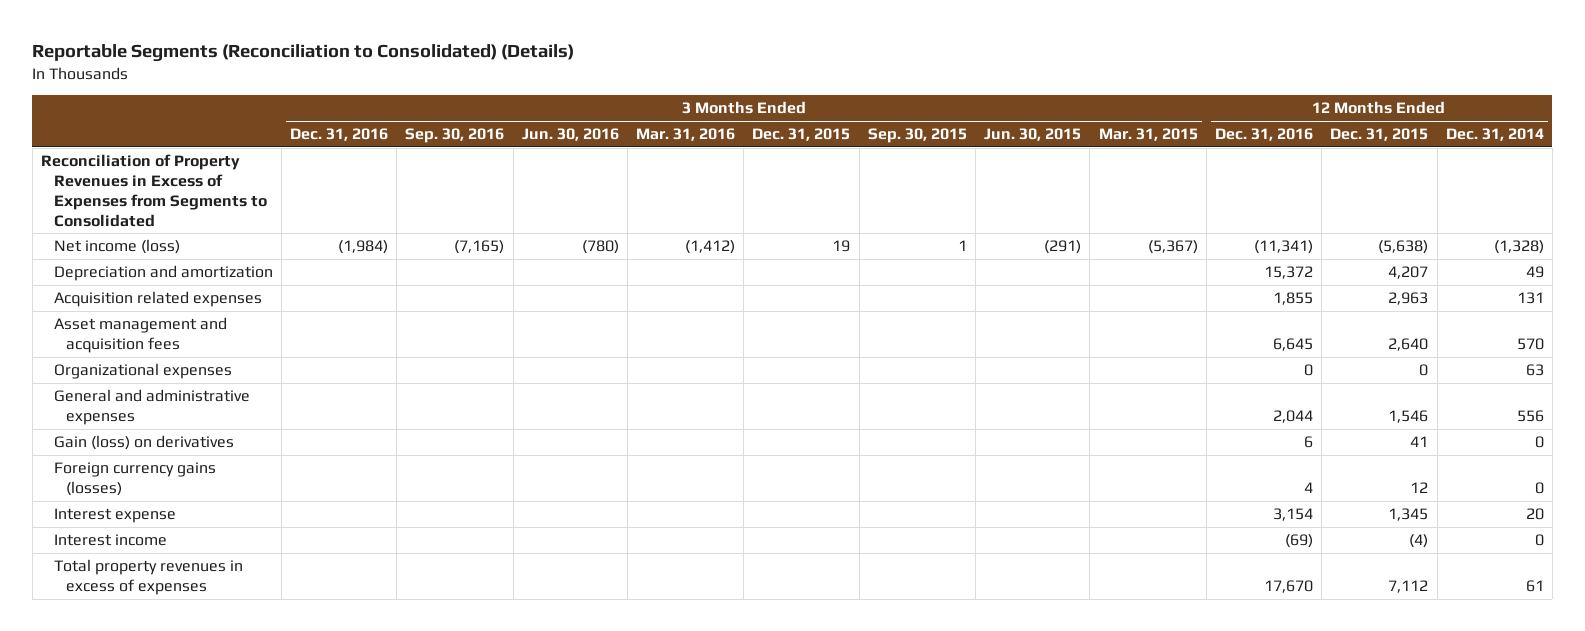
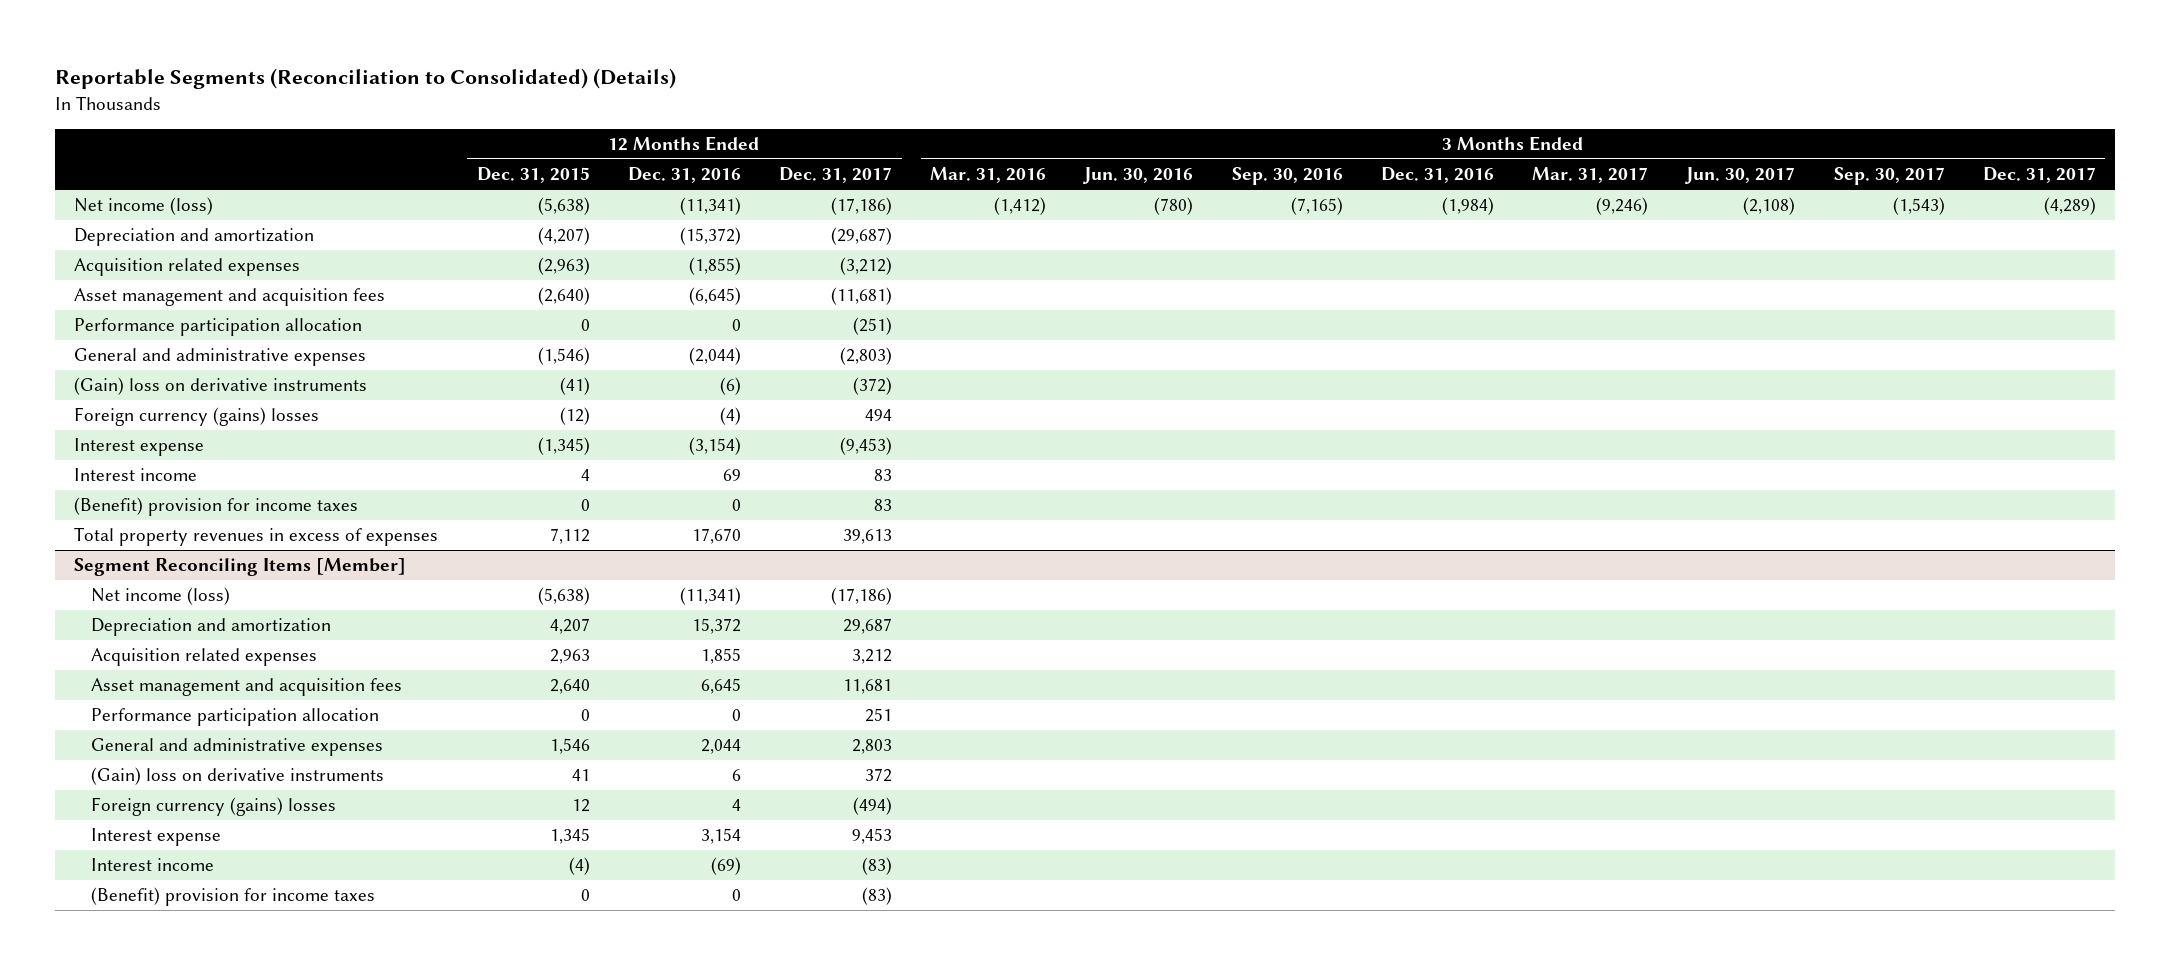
- | 3 Months Ended Dec. 31, 2016 | 3 Months Ended Sep. 30, 2016 | 3 Months Ended Jun. 30, 2016 | 3 Months Ended Mar. 31, 2016 | 3 Months Ended Dec. 31, 2015 | 3 Months Ended Sep. 30, 2015 | 3 Months Ended Jun. 30, 2015 | 3 Months Ended Mar. 31, 2015 | 12 Months Ended Dec. 31, 2016 | 12 Months Ended Dec. 31, 2015 | 12 Months Ended Dec. 31, 2014
+ | 12 Months Ended Dec. 31, 2015 | 12 Months Ended Dec. 31, 2016 | 12 Months Ended Dec. 31, 2017 | 3 Months Ended Mar. 31, 2016 | 3 Months Ended Jun. 30, 2016 | 3 Months Ended Sep. 30, 2016 | 3 Months Ended Dec. 31, 2016 | 3 Months Ended Mar. 31, 2017 | 3 Months Ended Jun. 30, 2017 | 3 Months Ended Sep. 30, 2017 | 3 Months Ended Dec. 31, 2017
- Reconciliation of Property Revenues in Excess of Expenses from Segments to Consolidated
+ Depreciation and amortization | (4,207) | (15,372) | (29,687) | | | | | | | |
+ Acquisition related expenses | (2,963) | (1,855) | (3,212) | | | | | | | |
+ Asset management and acquisition fees | (2,640) | (6,645) | (11,681) | | | | | | | |
+ Performance participation allocation | 0 | 0 | (251) | | | | | | | |
+ General and administrative expenses | (1,546) | (2,044) | (2,803) | | | | | | | |
+ (Gain) loss on derivative instruments | (41) | (6) | (372) | | | | | | | |
+ Foreign currency (gains) losses | (12) | (4) | 494 | | | | | | | |
+ Interest expense | (1,345) | (3,154) | (9,453) | | | | | | | |
+ Interest income | 4 | 69 | 83 | | | | | | | |
+ (Benefit) provision for income taxes | 0 | 0 | 83 | | | | | | | |
moved up: Total property revenues in excess of expenses | 7,112 | 17,670 | 39,613 | | | | | | | |
+ Segment Reconciling Items [Member]
+ Net income (loss) | (5,638) | (11,341) | (17,186) | | | | | | | |
- Organizational expenses | | | | | | | | | 0 | 0 | 63
+ Performance participation allocation | 0 | 0 | 251 | | | | | | | |
- Gain (loss) on derivatives | | | | | | | | | 6 | 41 | 0
- Foreign currency gains (losses) | | | | | | | | | 4 | 12 | 0
+ (Gain) loss on derivative instruments | 41 | 6 | 372 | | | | | | | |
+ Foreign currency (gains) losses | 12 | 4 | (494) | | | | | | | |
+ (Benefit) provision for income taxes | 0 | 0 | (83) | | | | | | | |

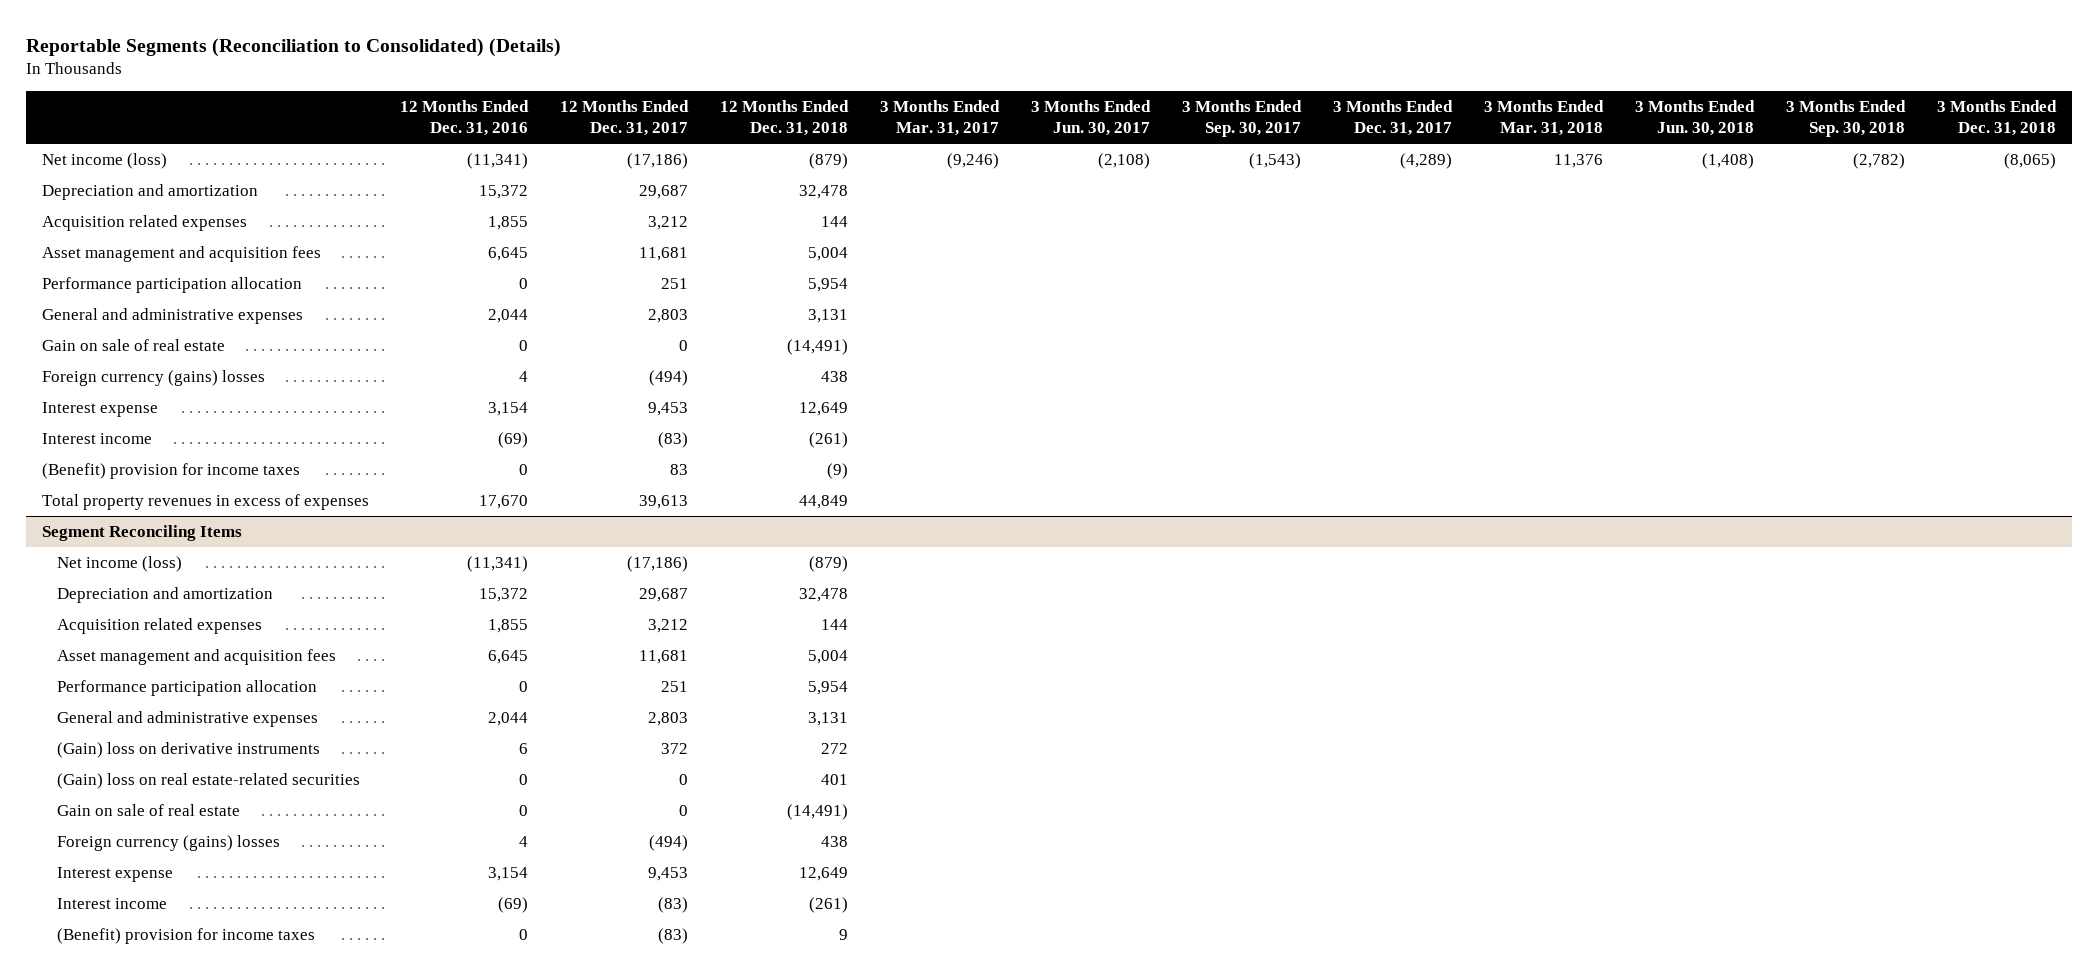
- | 12 Months Ended Dec. 31, 2015 | 12 Months Ended Dec. 31, 2016 | 12 Months Ended Dec. 31, 2017 | 3 Months Ended Mar. 31, 2016 | 3 Months Ended Jun. 30, 2016 | 3 Months Ended Sep. 30, 2016 | 3 Months Ended Dec. 31, 2016 | 3 Months Ended Mar. 31, 2017 | 3 Months Ended Jun. 30, 2017 | 3 Months Ended Sep. 30, 2017 | 3 Months Ended Dec. 31, 2017
+ | 12 Months Ended Dec. 31, 2016 | 12 Months Ended Dec. 31, 2017 | 12 Months Ended Dec. 31, 2018 | 3 Months Ended Mar. 31, 2017 | 3 Months Ended Jun. 30, 2017 | 3 Months Ended Sep. 30, 2017 | 3 Months Ended Dec. 31, 2017 | 3 Months Ended Mar. 31, 2018 | 3 Months Ended Jun. 30, 2018 | 3 Months Ended Sep. 30, 2018 | 3 Months Ended Dec. 31, 2018
- Depreciation and amortization | (4,207) | (15,372) | (29,687) | | | | | | | |
- Acquisition related expenses | (2,963) | (1,855) | (3,212) | | | | | | | |
- Asset management and acquisition fees | (2,640) | (6,645) | (11,681) | | | | | | | |
- Performance participation allocation | 0 | 0 | (251) | | | | | | | |
- General and administrative expenses | (1,546) | (2,044) | (2,803) | | | | | | | |
- (Gain) loss on derivative instruments | (41) | (6) | (372) | | | | | | | |
- Foreign currency (gains) losses | (12) | (4) | 494 | | | | | | | |
- Interest expense | (1,345) | (3,154) | (9,453) | | | | | | | |
- Interest income | 4 | 69 | 83 | | | | | | | |
+ Depreciation and amortization | 15,372 | 29,687 | 32,478 | | | | | | | |
+ Acquisition related expenses | 1,855 | 3,212 | 144 | | | | | | | |
+ Asset management and acquisition fees | 6,645 | 11,681 | 5,004 | | | | | | | |
+ Performance participation allocation | 0 | 251 | 5,954 | | | | | | | |
+ General and administrative expenses | 2,044 | 2,803 | 3,131 | | | | | | | |
+ Gain on sale of real estate | 0 | 0 | (14,491) | | | | | | | |
+ Foreign currency (gains) losses | 4 | (494) | 438 | | | | | | | |
+ Interest expense | 3,154 | 9,453 | 12,649 | | | | | | | |
+ Interest income | (69) | (83) | (261) | | | | | | | |
- Segment Reconciling Items [Member]
+ Segment Reconciling Items
+ (Gain) loss on real estate-related securities | 0 | 0 | 401 | | | | | | | |
+ Gain on sale of real estate | 0 | 0 | (14,491) | | | | | | | |

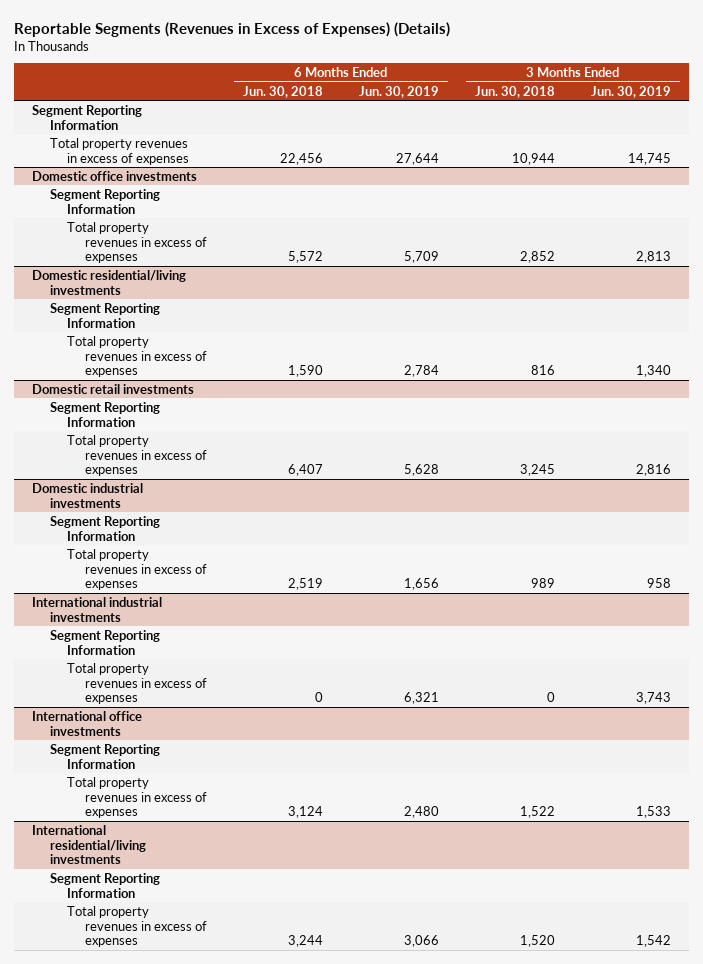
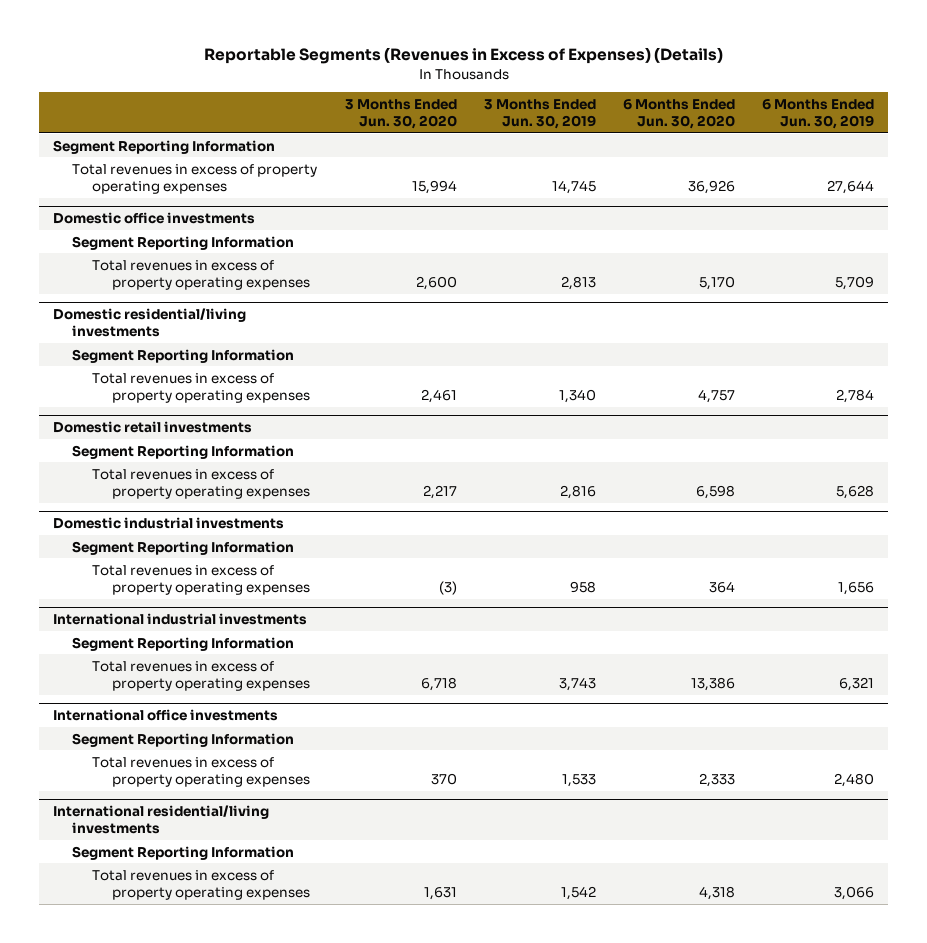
- | 6 Months Ended Jun. 30, 2018 | 6 Months Ended Jun. 30, 2019 | 3 Months Ended Jun. 30, 2018 | 3 Months Ended Jun. 30, 2019
+ | 3 Months Ended Jun. 30, 2020 | 3 Months Ended Jun. 30, 2019 | 6 Months Ended Jun. 30, 2020 | 6 Months Ended Jun. 30, 2019
- Total property revenues in excess of expenses | 22,456 | 27,644 | 10,944 | 14,745
+ Total revenues in excess of property operating expenses | 15,994 | 14,745 | 36,926 | 27,644
@ Domestic office investments
- Total property revenues in excess of expenses | 5,572 | 5,709 | 2,852 | 2,813
+ Total revenues in excess of property operating expenses | 2,600 | 2,813 | 5,170 | 5,709
@ Domestic residential/living investments
- Total property revenues in excess of expenses | 1,590 | 2,784 | 816 | 1,340
+ Total revenues in excess of property operating expenses | 2,461 | 1,340 | 4,757 | 2,784
@ Domestic retail investments
- Total property revenues in excess of expenses | 6,407 | 5,628 | 3,245 | 2,816
+ Total revenues in excess of property operating expenses | 2,217 | 2,816 | 6,598 | 5,628
@ Domestic industrial investments
- Total property revenues in excess of expenses | 2,519 | 1,656 | 989 | 958
+ Total revenues in excess of property operating expenses | (3) | 958 | 364 | 1,656
@ International industrial investments
- Total property revenues in excess of expenses | 0 | 6,321 | 0 | 3,743
+ Total revenues in excess of property operating expenses | 6,718 | 3,743 | 13,386 | 6,321
@ International office investments
- Total property revenues in excess of expenses | 3,124 | 2,480 | 1,522 | 1,533
+ Total revenues in excess of property operating expenses | 370 | 1,533 | 2,333 | 2,480
@ International residential/living investments
- Total property revenues in excess of expenses | 3,244 | 3,066 | 1,520 | 1,542
+ Total revenues in excess of property operating expenses | 1,631 | 1,542 | 4,318 | 3,066

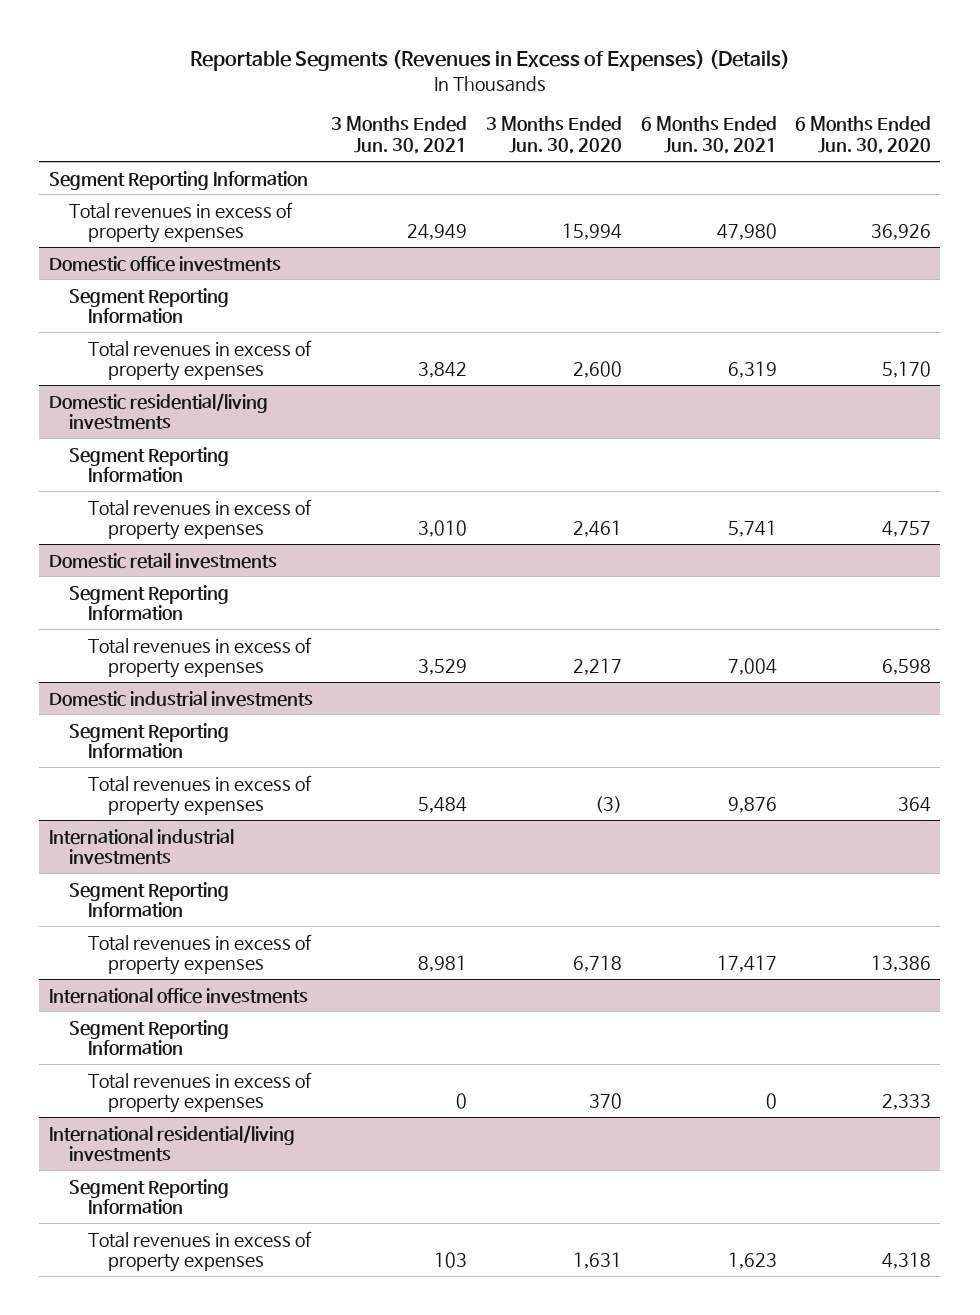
- | 3 Months Ended Jun. 30, 2020 | 3 Months Ended Jun. 30, 2019 | 6 Months Ended Jun. 30, 2020 | 6 Months Ended Jun. 30, 2019
+ | 3 Months Ended Jun. 30, 2021 | 3 Months Ended Jun. 30, 2020 | 6 Months Ended Jun. 30, 2021 | 6 Months Ended Jun. 30, 2020
- Total revenues in excess of property operating expenses | 15,994 | 14,745 | 36,926 | 27,644
+ Total revenues in excess of property expenses | 24,949 | 15,994 | 47,980 | 36,926
@ Domestic office investments
- Total revenues in excess of property operating expenses | 2,600 | 2,813 | 5,170 | 5,709
+ Total revenues in excess of property expenses | 3,842 | 2,600 | 6,319 | 5,170
@ Domestic residential/living investments
- Total revenues in excess of property operating expenses | 2,461 | 1,340 | 4,757 | 2,784
+ Total revenues in excess of property expenses | 3,010 | 2,461 | 5,741 | 4,757
@ Domestic retail investments
- Total revenues in excess of property operating expenses | 2,217 | 2,816 | 6,598 | 5,628
+ Total revenues in excess of property expenses | 3,529 | 2,217 | 7,004 | 6,598
@ Domestic industrial investments
- Total revenues in excess of property operating expenses | (3) | 958 | 364 | 1,656
+ Total revenues in excess of property expenses | 5,484 | (3) | 9,876 | 364
@ International industrial investments
- Total revenues in excess of property operating expenses | 6,718 | 3,743 | 13,386 | 6,321
+ Total revenues in excess of property expenses | 8,981 | 6,718 | 17,417 | 13,386
@ International office investments
- Total revenues in excess of property operating expenses | 370 | 1,533 | 2,333 | 2,480
+ Total revenues in excess of property expenses | 0 | 370 | 0 | 2,333
@ International residential/living investments
- Total revenues in excess of property operating expenses | 1,631 | 1,542 | 4,318 | 3,066
+ Total revenues in excess of property expenses | 103 | 1,631 | 1,623 | 4,318

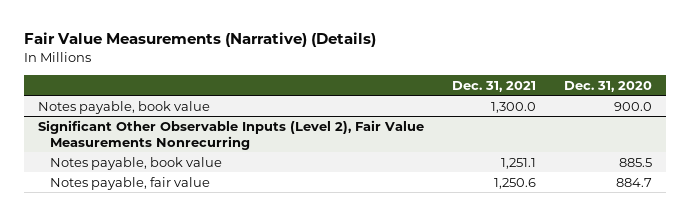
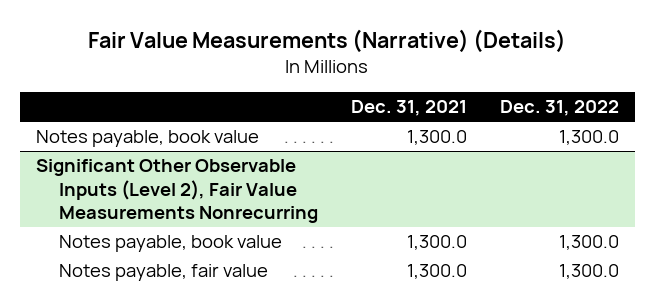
- | Dec. 31, 2021 | Dec. 31, 2020
+ | Dec. 31, 2021 | Dec. 31, 2022
@ Significant Other Observable Inputs (Level 2), Fair Value Measurements Nonrecurring
- Notes payable, book value | 1,251.1 | 885.5
- Notes payable, fair value | 1,250.6 | 884.7
+ Notes payable, book value | 1,300.0 | 1,300.0
+ Notes payable, fair value | 1,300.0 | 1,300.0

